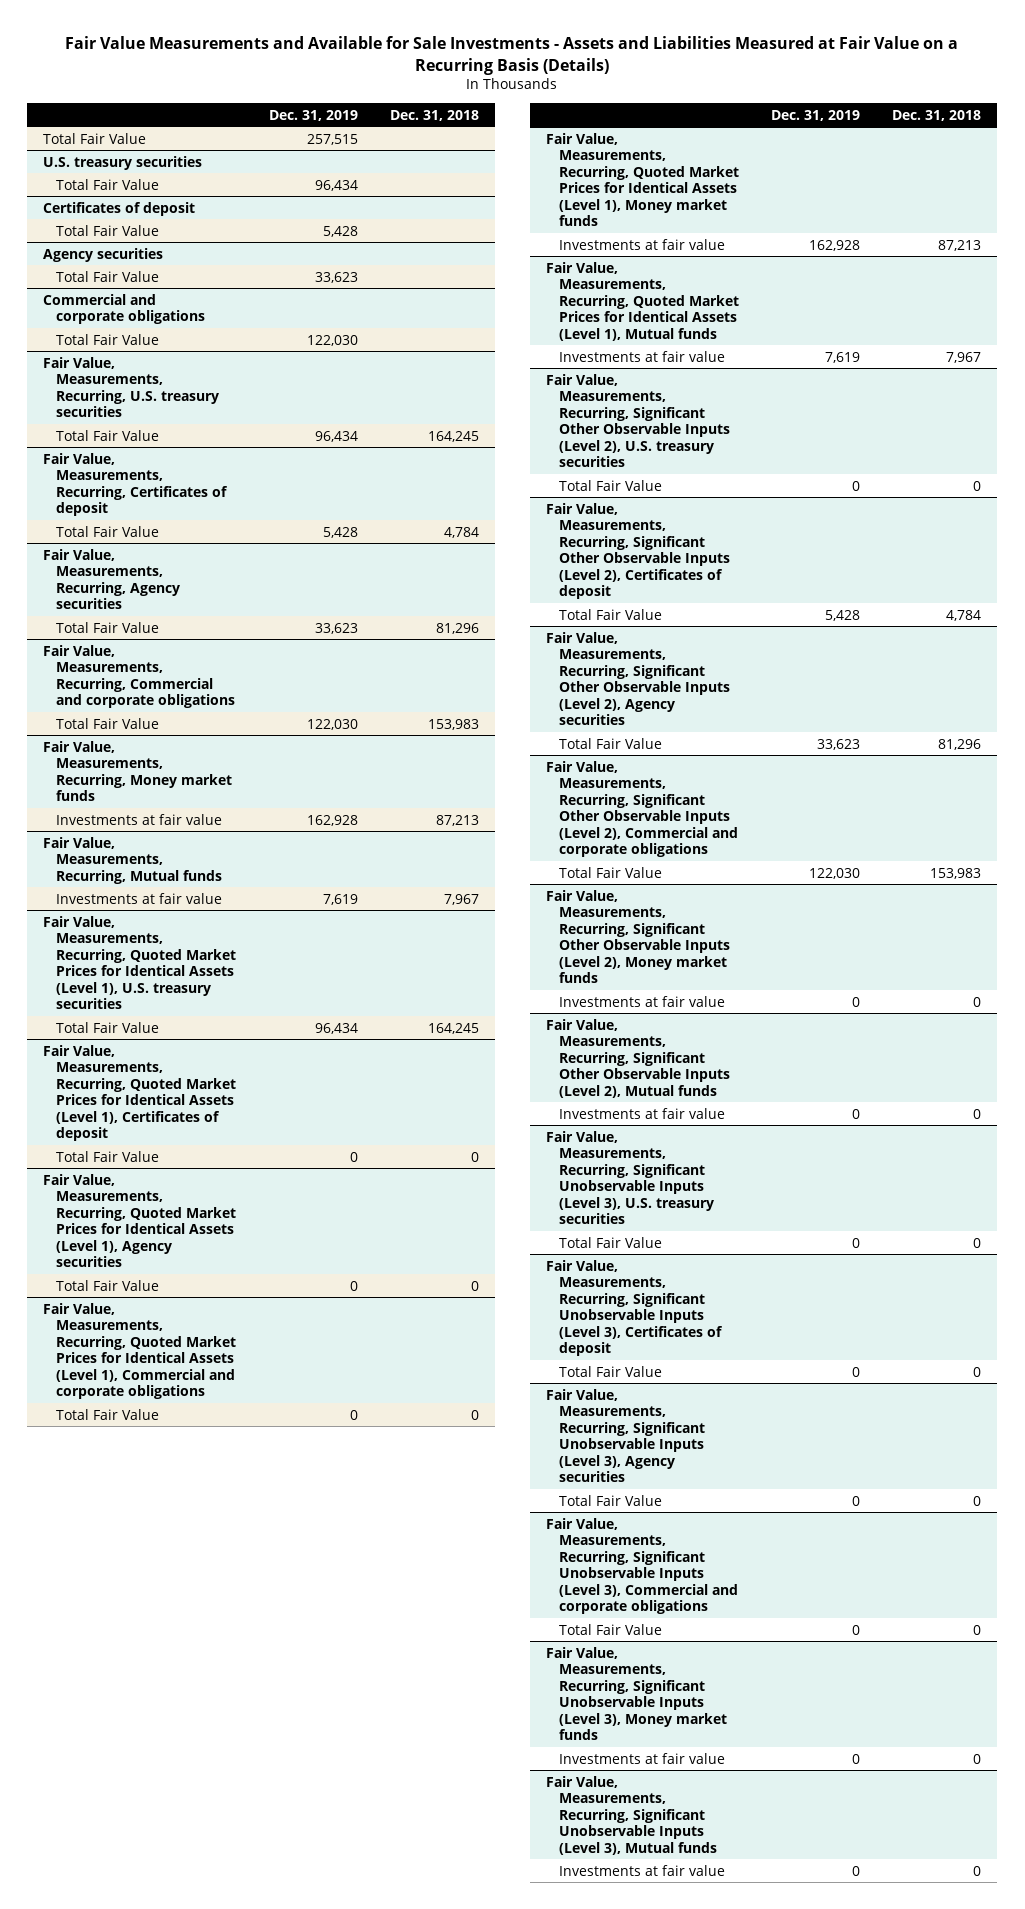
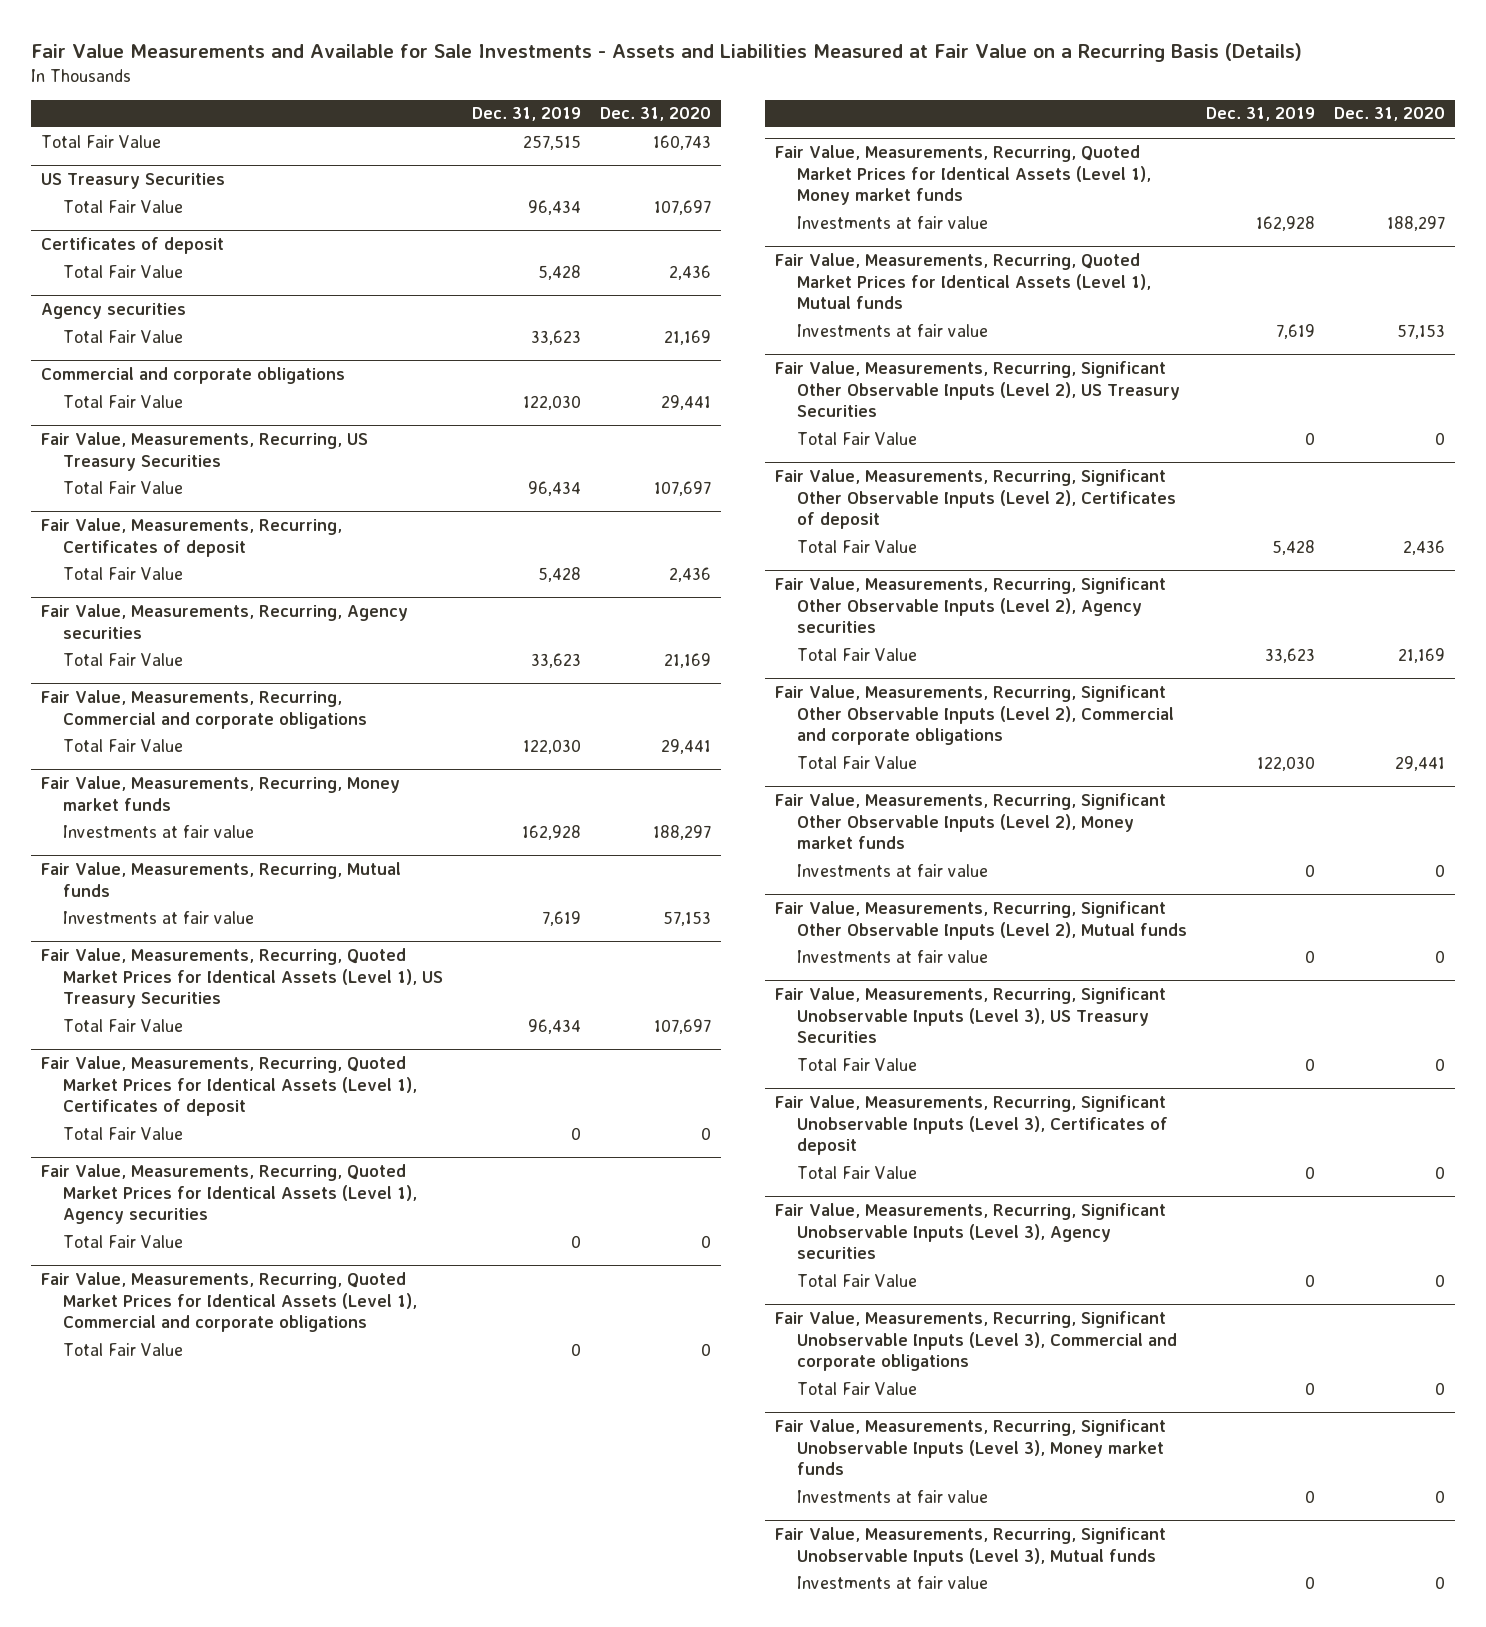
- | Dec. 31, 2019 | Dec. 31, 2018
+ | Dec. 31, 2019 | Dec. 31, 2020
- U.S. treasury securities
+ US Treasury Securities
- Fair Value, Measurements, Recurring, U.S. treasury securities
+ Fair Value, Measurements, Recurring, US Treasury Securities
- Fair Value, Measurements, Recurring, Quoted Market Prices for Identical Assets (Level 1), U.S. treasury securities
+ Fair Value, Measurements, Recurring, Quoted Market Prices for Identical Assets (Level 1), US Treasury Securities
- Fair Value, Measurements, Recurring, Significant Other Observable Inputs (Level 2), U.S. treasury securities
+ Fair Value, Measurements, Recurring, Significant Other Observable Inputs (Level 2), US Treasury Securities
- Fair Value, Measurements, Recurring, Significant Unobservable Inputs (Level 3), U.S. treasury securities
+ Fair Value, Measurements, Recurring, Significant Unobservable Inputs (Level 3), US Treasury Securities

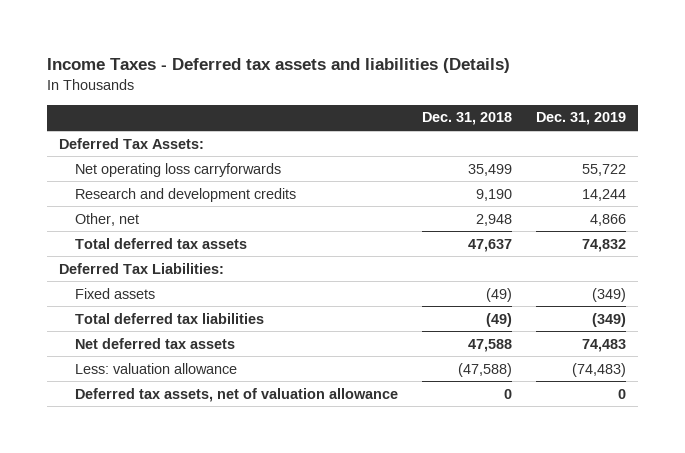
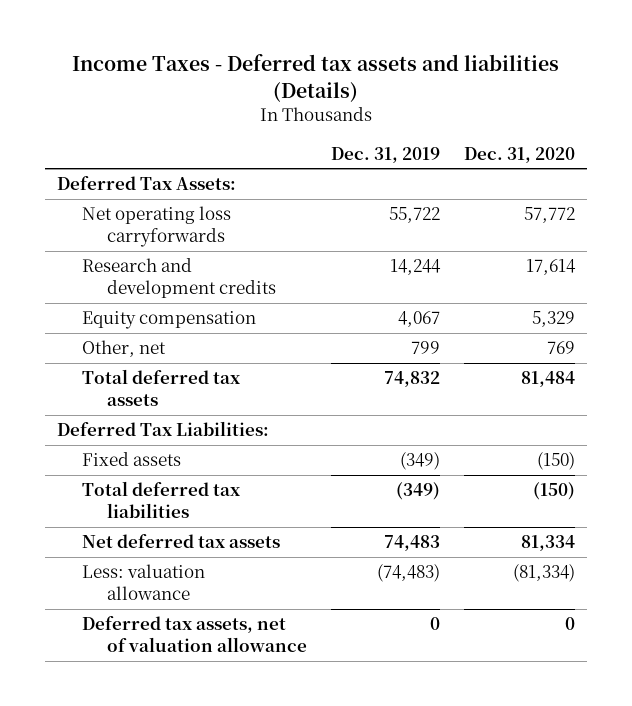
- | Dec. 31, 2018 | Dec. 31, 2019
+ | Dec. 31, 2019 | Dec. 31, 2020
- Other, net | 2,948 | 4,866
+ Equity compensation | 4,067 | 5,329
+ Other, net | 799 | 769

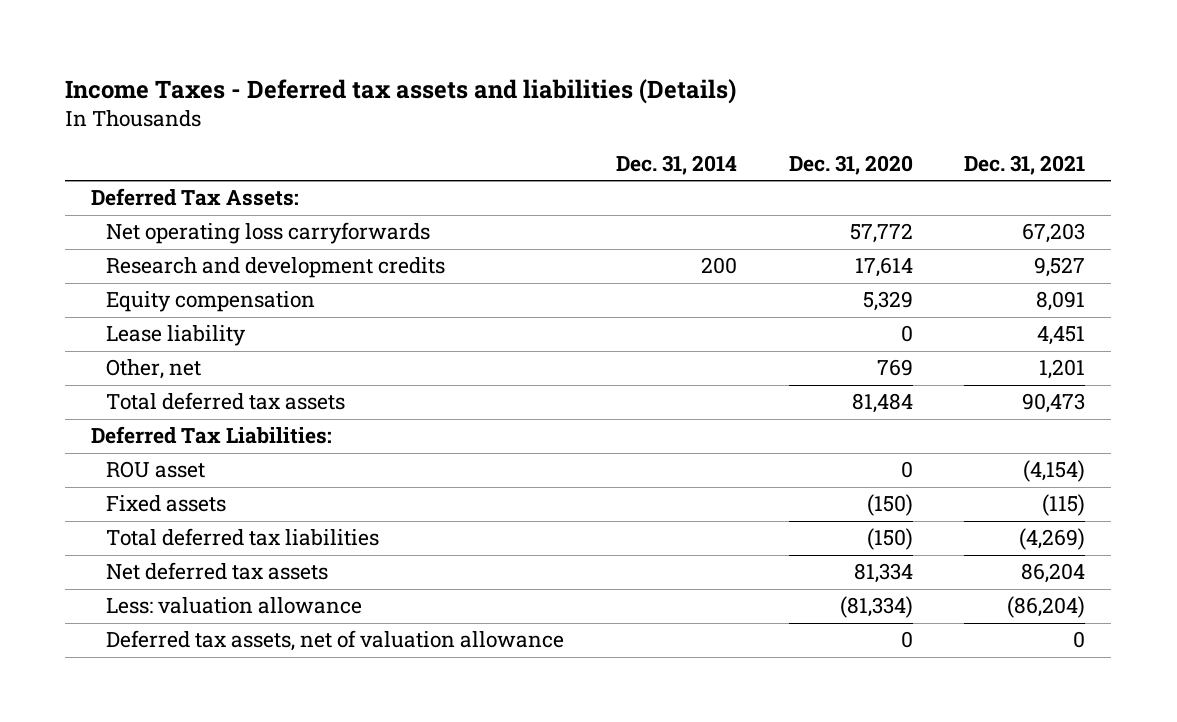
- | Dec. 31, 2019 | Dec. 31, 2020
+ | Dec. 31, 2014 | Dec. 31, 2020 | Dec. 31, 2021
+ Lease liability | | 0 | 4,451
+ ROU asset | | 0 | (4,154)

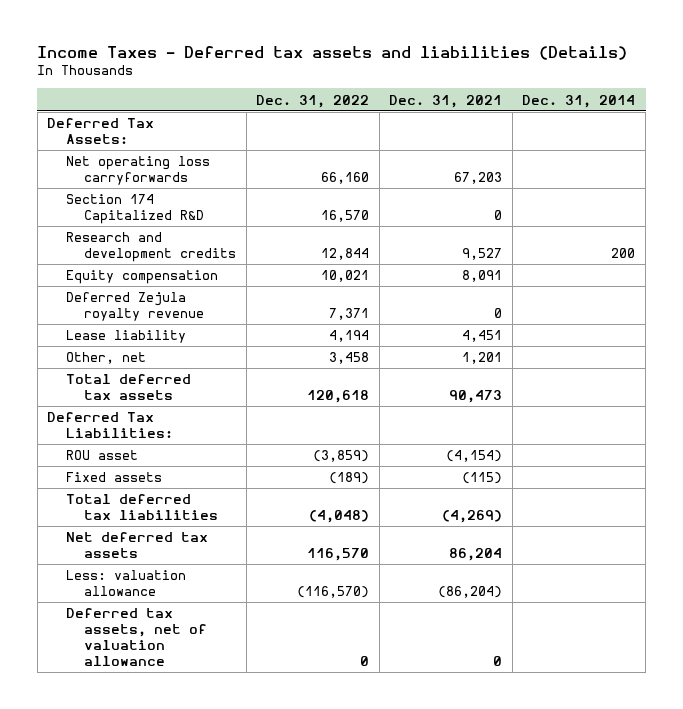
- | Dec. 31, 2014 | Dec. 31, 2020 | Dec. 31, 2021
+ | Dec. 31, 2022 | Dec. 31, 2021 | Dec. 31, 2014
+ Section 174 Capitalized R&D | 16,570 | 0 |
+ Deferred Zejula royalty revenue | 7,371 | 0 |

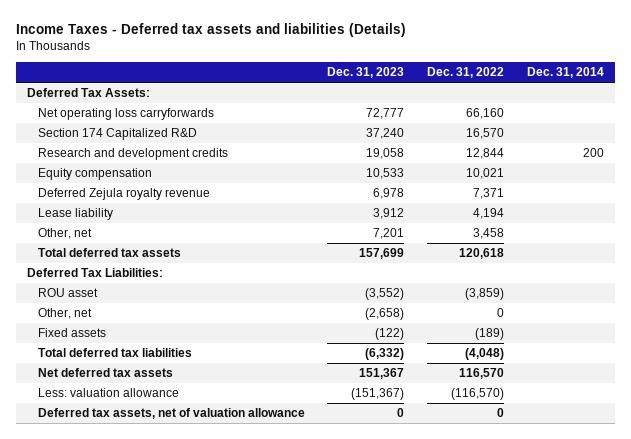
- | Dec. 31, 2022 | Dec. 31, 2021 | Dec. 31, 2014
+ | Dec. 31, 2023 | Dec. 31, 2022 | Dec. 31, 2014
+ Other, net | (2,658) | 0 |

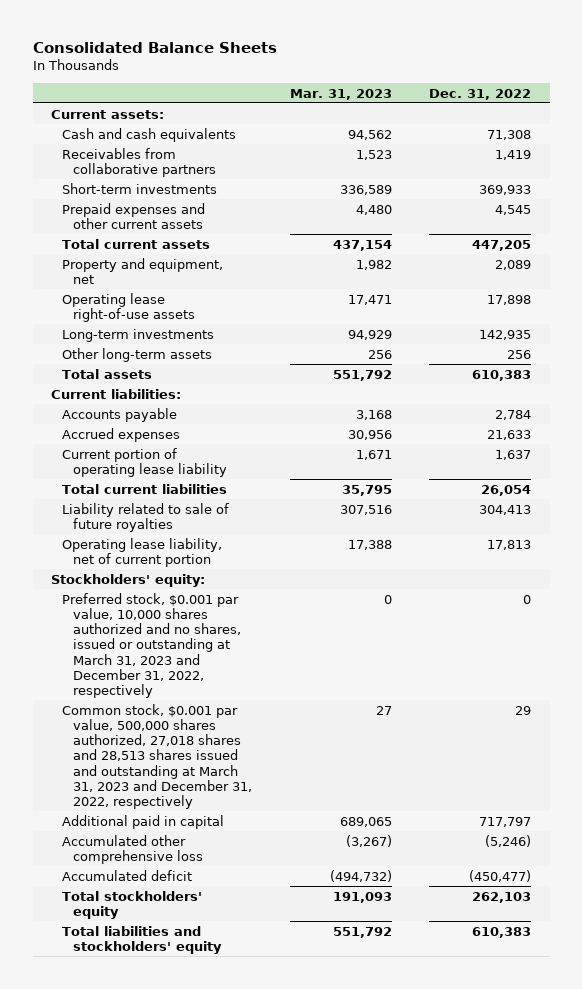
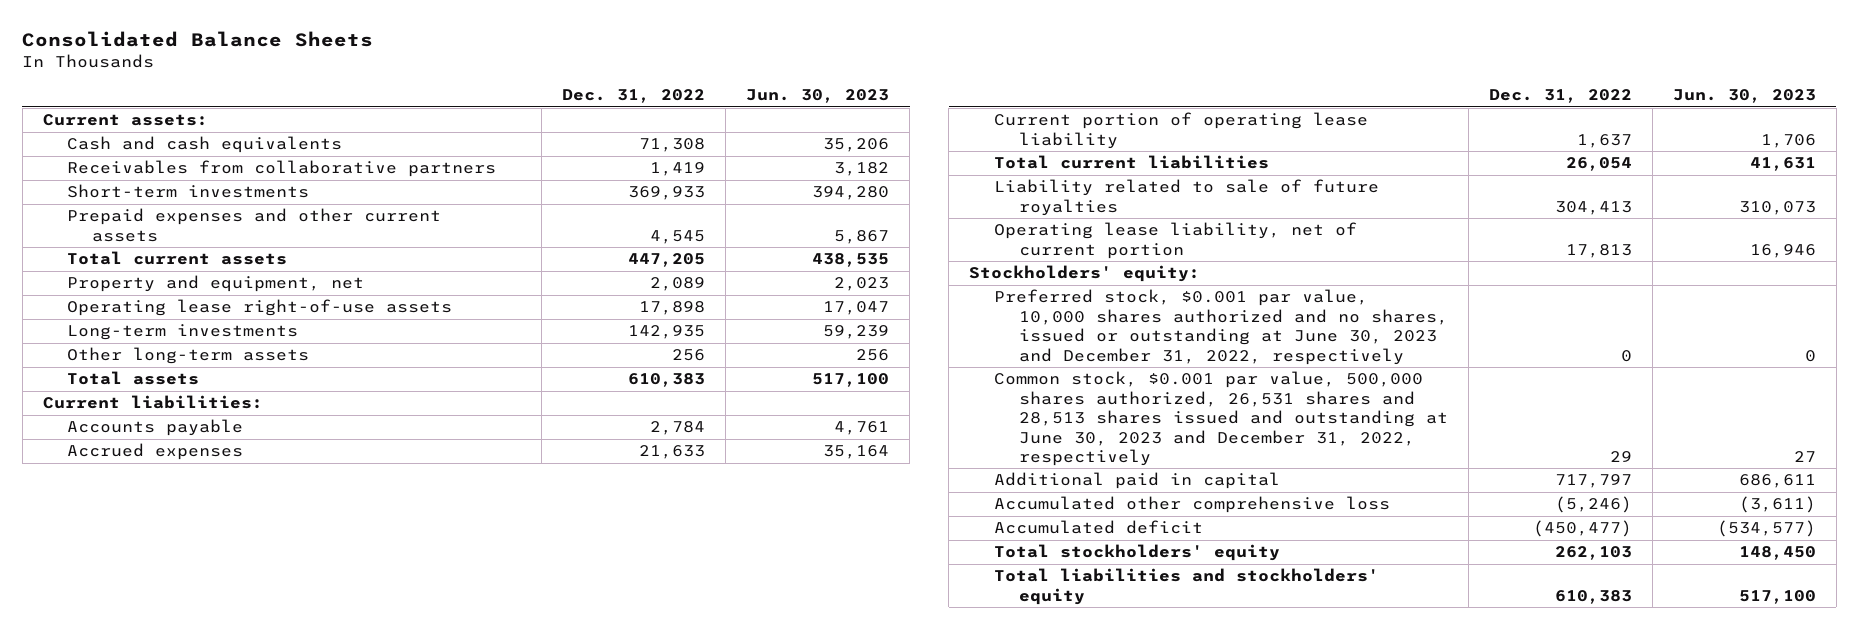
- | Mar. 31, 2023 | Dec. 31, 2022
+ | Dec. 31, 2022 | Jun. 30, 2023
- Preferred stock, $0.001 par value, 10,000 shares authorized and no shares, issued or outstanding at March 31, 2023 and December 31, 2022, respectively | 0 | 0
- Common stock, $0.001 par value, 500,000 shares authorized, 27,018 shares and 28,513 shares issued and outstanding at March 31, 2023 and December 31, 2022, respectively | 27 | 29
+ Preferred stock, $0.001 par value, 10,000 shares authorized and no shares, issued or outstanding at June 30, 2023 and December 31, 2022, respectively | 0 | 0
+ Common stock, $0.001 par value, 500,000 shares authorized, 26,531 shares and 28,513 shares issued and outstanding at June 30, 2023 and December 31, 2022, respectively | 29 | 27

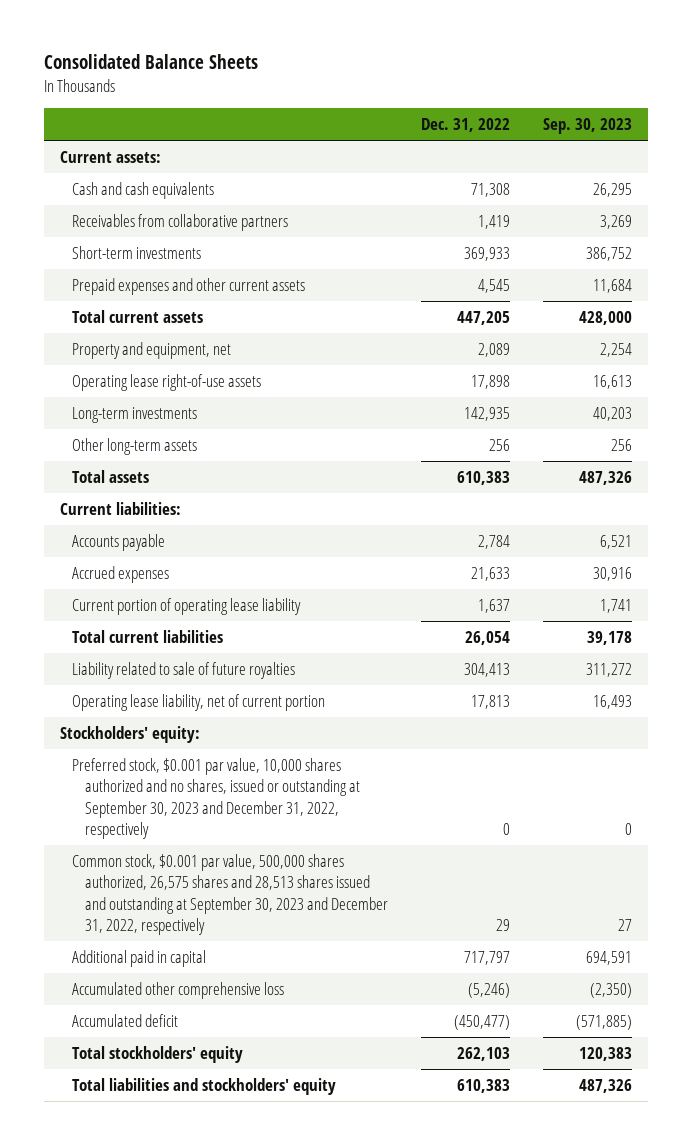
- | Dec. 31, 2022 | Jun. 30, 2023
+ | Dec. 31, 2022 | Sep. 30, 2023
- Preferred stock, $0.001 par value, 10,000 shares authorized and no shares, issued or outstanding at June 30, 2023 and December 31, 2022, respectively | 0 | 0
- Common stock, $0.001 par value, 500,000 shares authorized, 26,531 shares and 28,513 shares issued and outstanding at June 30, 2023 and December 31, 2022, respectively | 29 | 27
+ Preferred stock, $0.001 par value, 10,000 shares authorized and no shares, issued or outstanding at September 30, 2023 and December 31, 2022, respectively | 0 | 0
+ Common stock, $0.001 par value, 500,000 shares authorized, 26,575 shares and 28,513 shares issued and outstanding at September 30, 2023 and December 31, 2022, respectively | 29 | 27

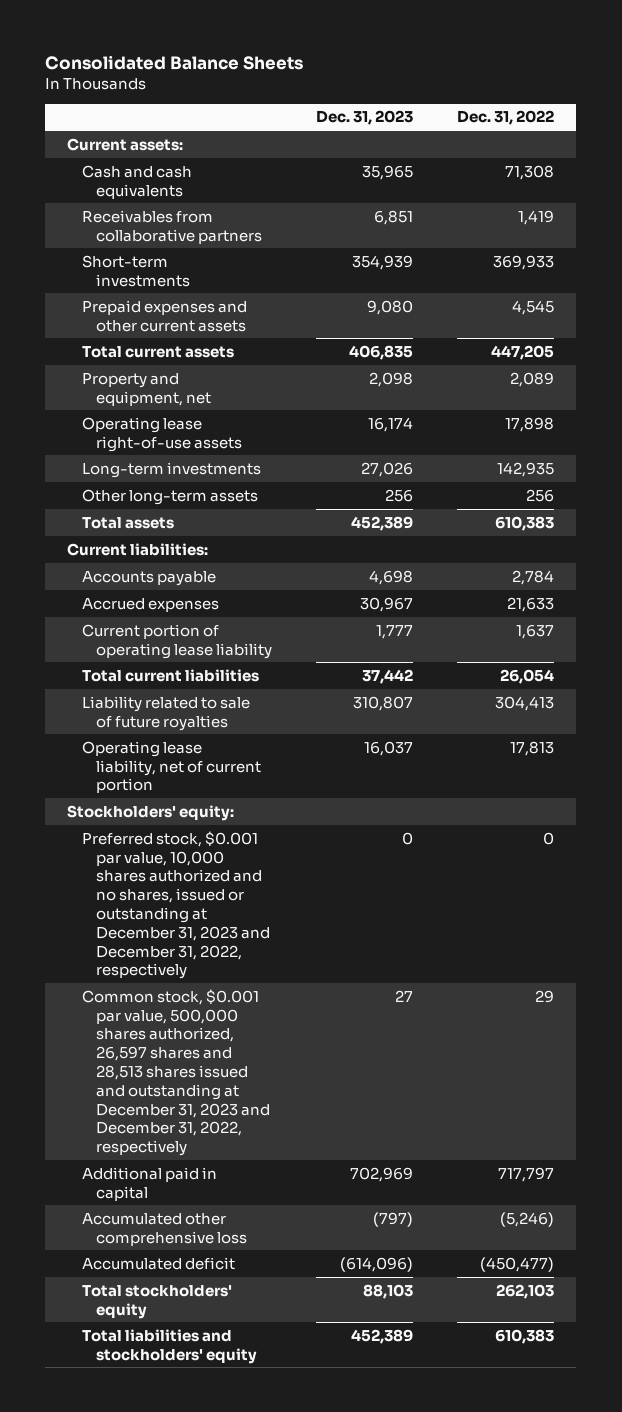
- | Dec. 31, 2022 | Sep. 30, 2023
+ | Dec. 31, 2023 | Dec. 31, 2022
- Preferred stock, $0.001 par value, 10,000 shares authorized and no shares, issued or outstanding at September 30, 2023 and December 31, 2022, respectively | 0 | 0
- Common stock, $0.001 par value, 500,000 shares authorized, 26,575 shares and 28,513 shares issued and outstanding at September 30, 2023 and December 31, 2022, respectively | 29 | 27
+ Preferred stock, $0.001 par value, 10,000 shares authorized and no shares, issued or outstanding at December 31, 2023 and December 31, 2022, respectively | 0 | 0
+ Common stock, $0.001 par value, 500,000 shares authorized, 26,597 shares and 28,513 shares issued and outstanding at December 31, 2023 and December 31, 2022, respectively | 27 | 29

